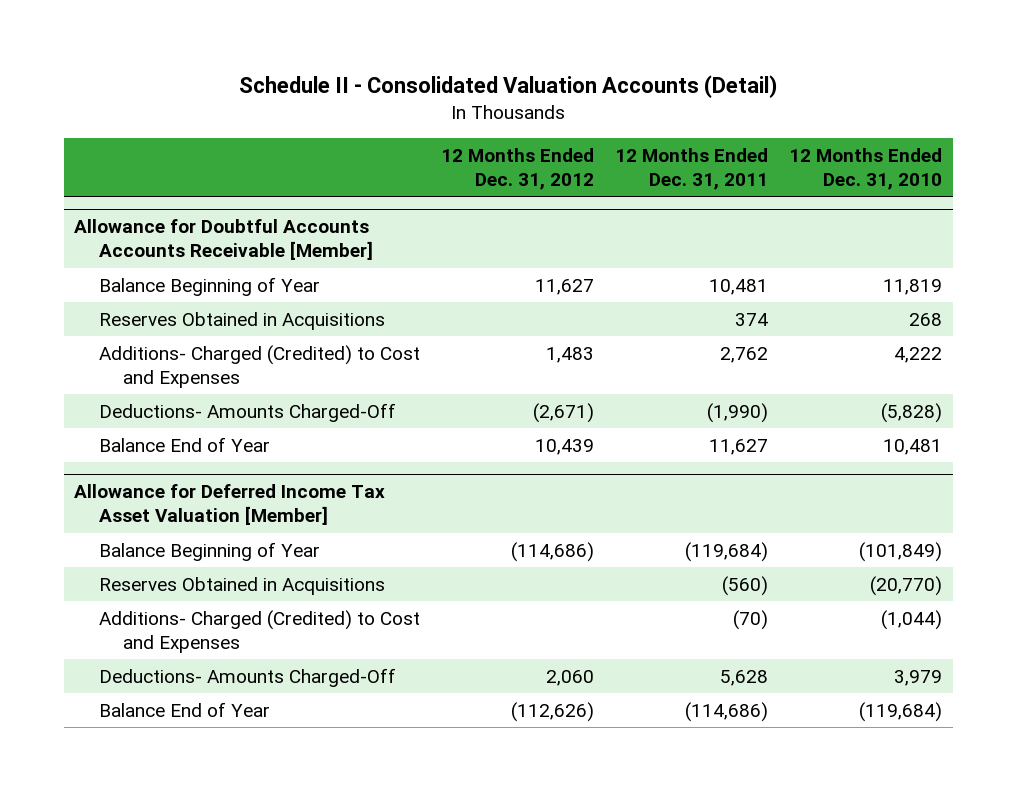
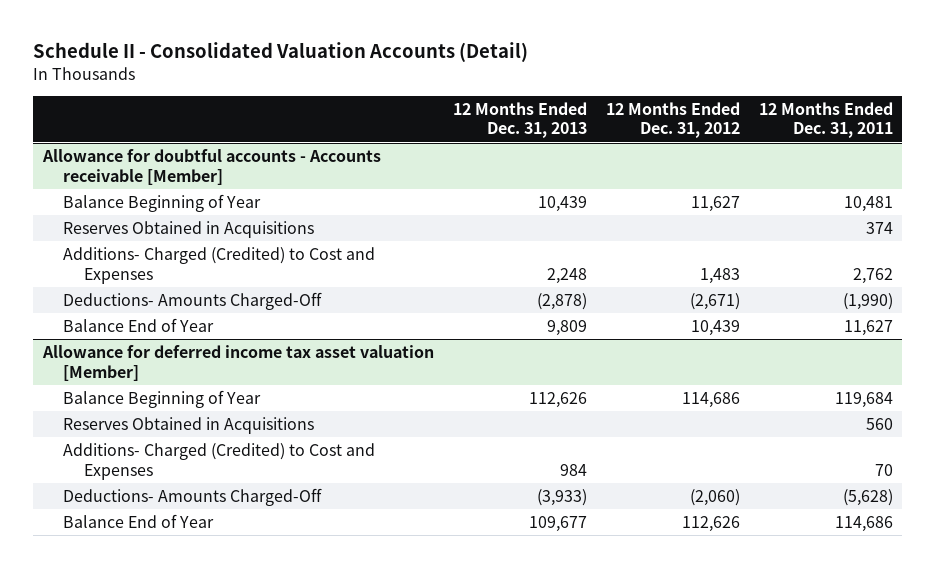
- | 12 Months Ended Dec. 31, 2012 | 12 Months Ended Dec. 31, 2011 | 12 Months Ended Dec. 31, 2010
+ | 12 Months Ended Dec. 31, 2013 | 12 Months Ended Dec. 31, 2012 | 12 Months Ended Dec. 31, 2011
- Allowance for Doubtful Accounts Accounts Receivable [Member]
+ Allowance for doubtful accounts - Accounts receivable [Member]
- Allowance for Deferred Income Tax Asset Valuation [Member]
- Balance Beginning of Year | (114,686) | (119,684) | (101,849)
- Reserves Obtained in Acquisitions | | (560) | (20,770)
- Additions- Charged (Credited) to Cost and Expenses | | (70) | (1,044)
- Deductions- Amounts Charged-Off | 2,060 | 5,628 | 3,979
- Balance End of Year | (112,626) | (114,686) | (119,684)
+ Allowance for deferred income tax asset valuation [Member]
+ Balance Beginning of Year | 112,626 | 114,686 | 119,684
+ Reserves Obtained in Acquisitions | | | 560
+ Additions- Charged (Credited) to Cost and Expenses | 984 | | 70
+ Deductions- Amounts Charged-Off | (3,933) | (2,060) | (5,628)
+ Balance End of Year | 109,677 | 112,626 | 114,686

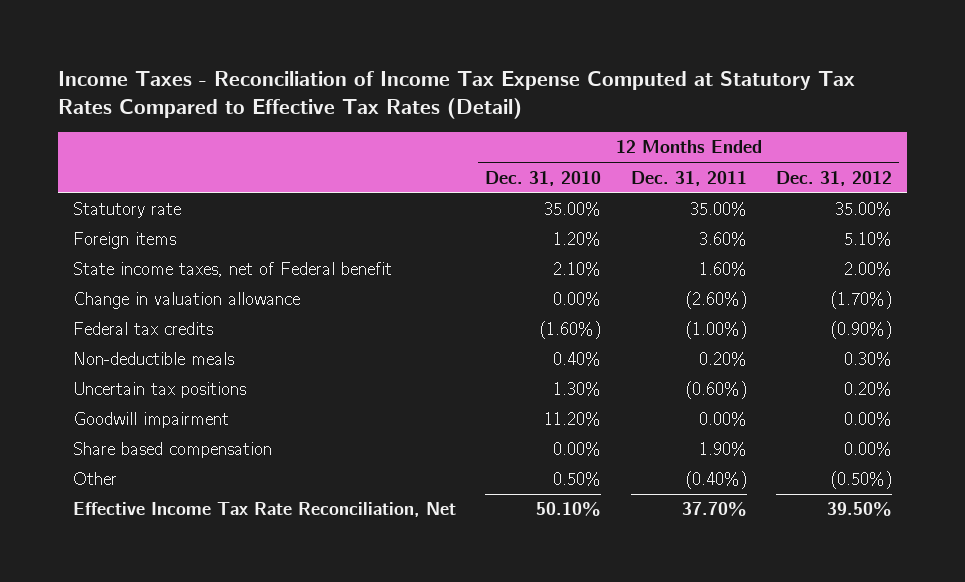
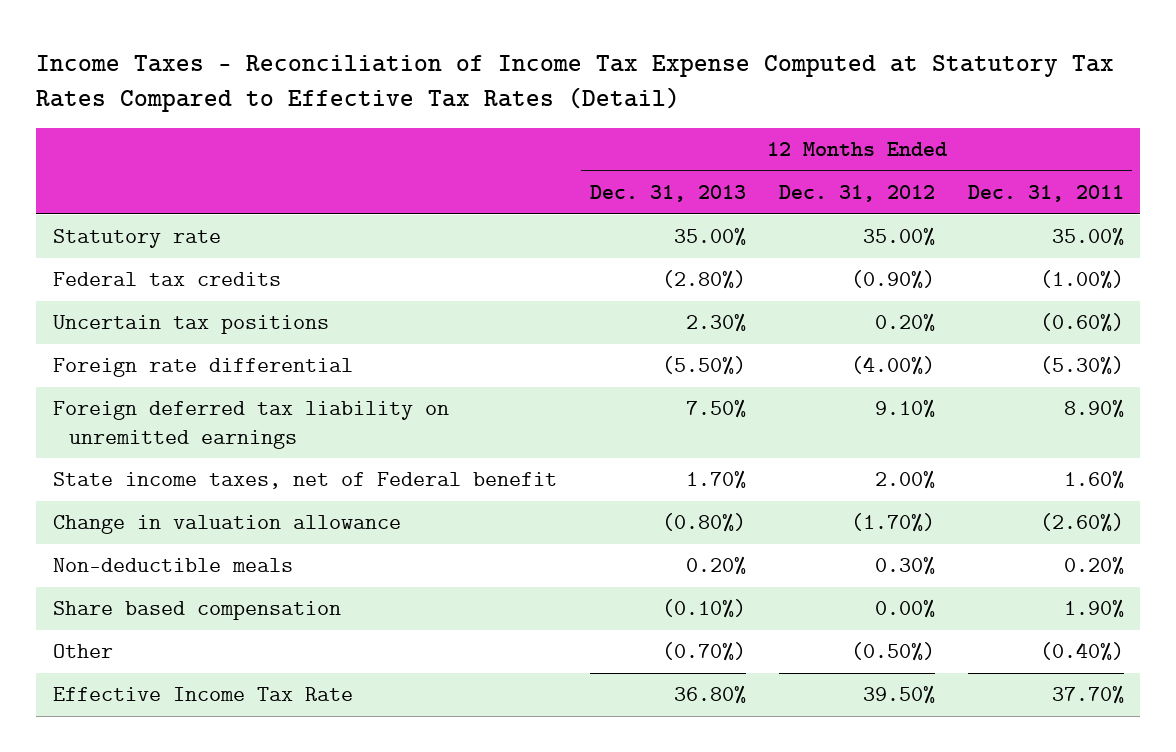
- | 12 Months Ended Dec. 31, 2010 | 12 Months Ended Dec. 31, 2011 | 12 Months Ended Dec. 31, 2012
+ | 12 Months Ended Dec. 31, 2013 | 12 Months Ended Dec. 31, 2012 | 12 Months Ended Dec. 31, 2011
- Foreign items | 1.20% | 3.60% | 5.10%
moved up: Federal tax credits | (2.80%) | (0.90%) | (1.00%)
moved up: Uncertain tax positions | 2.30% | 0.20% | (0.60%)
+ Foreign rate differential | (5.50%) | (4.00%) | (5.30%)
+ Foreign deferred tax liability on unremitted earnings | 7.50% | 9.10% | 8.90%
- Goodwill impairment | 11.20% | 0.00% | 0.00%
- Effective Income Tax Rate Reconciliation, Net | 50.10% | 37.70% | 39.50%
+ Effective Income Tax Rate | 36.80% | 39.50% | 37.70%

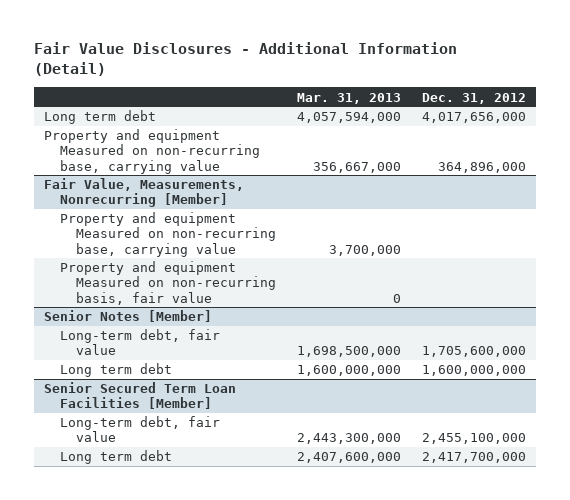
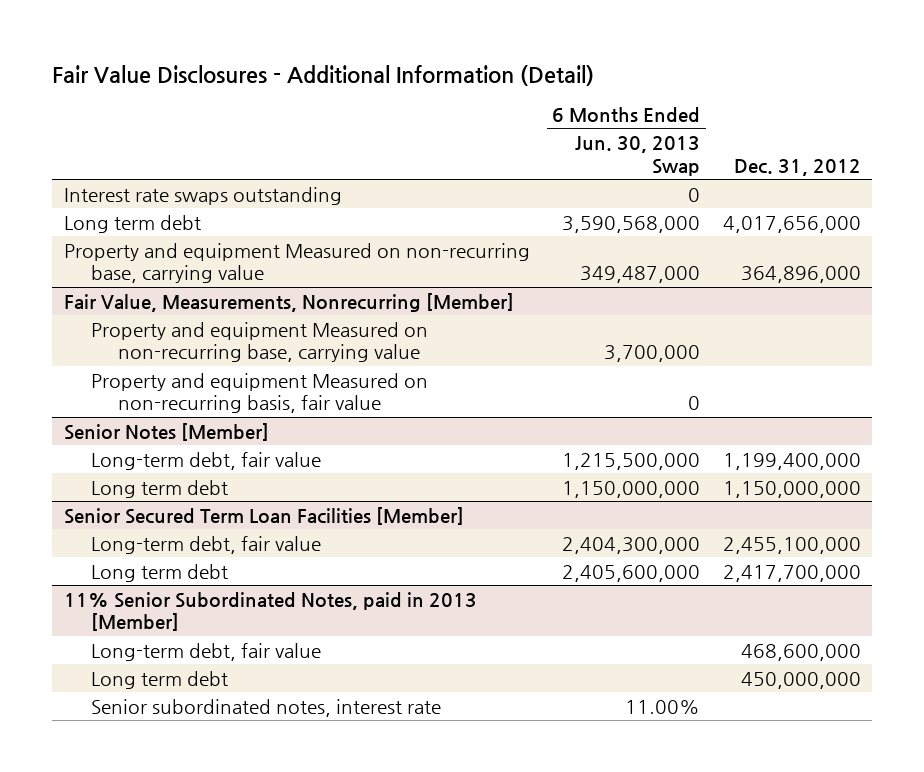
- | Mar. 31, 2013 | Dec. 31, 2012
+ | 6 Months Ended Jun. 30, 2013 Swap | Dec. 31, 2012
+ Interest rate swaps outstanding | 0 |
@ Senior Notes [Member]
- Long-term debt, fair value | 1,698,500,000 | 1,705,600,000
- Long term debt | 1,600,000,000 | 1,600,000,000
+ Long-term debt, fair value | 1,215,500,000 | 1,199,400,000
+ Long term debt | 1,150,000,000 | 1,150,000,000
+ 11% Senior Subordinated Notes, paid in 2013 [Member]
+ Long-term debt, fair value | | 468,600,000
+ Long term debt | | 450,000,000
+ Senior subordinated notes, interest rate | 11.00% |

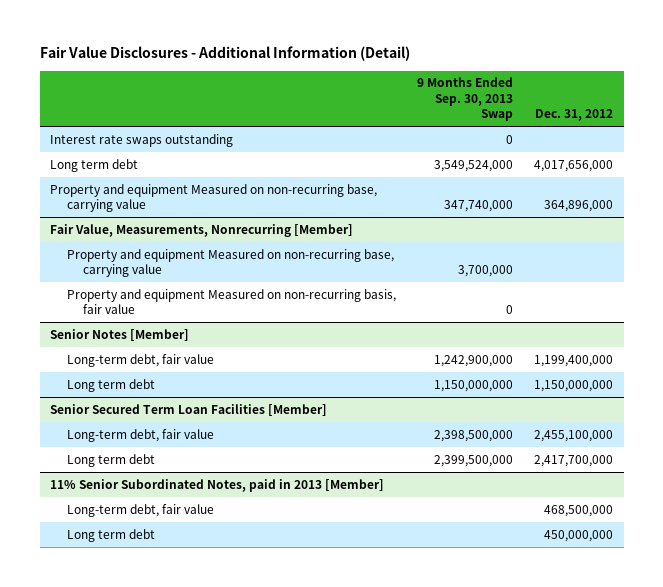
- | 6 Months Ended Jun. 30, 2013 Swap | Dec. 31, 2012
+ | 9 Months Ended Sep. 30, 2013 Swap | Dec. 31, 2012
@ 11% Senior Subordinated Notes, paid in 2013 [Member]
- Long-term debt, fair value | | 468,600,000
+ Long-term debt, fair value | | 468,500,000
- Senior subordinated notes, interest rate | 11.00% |

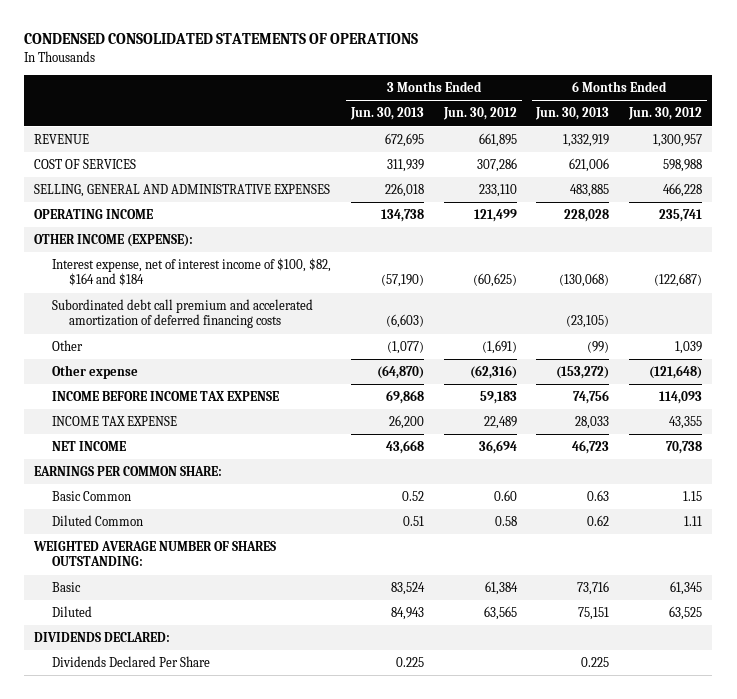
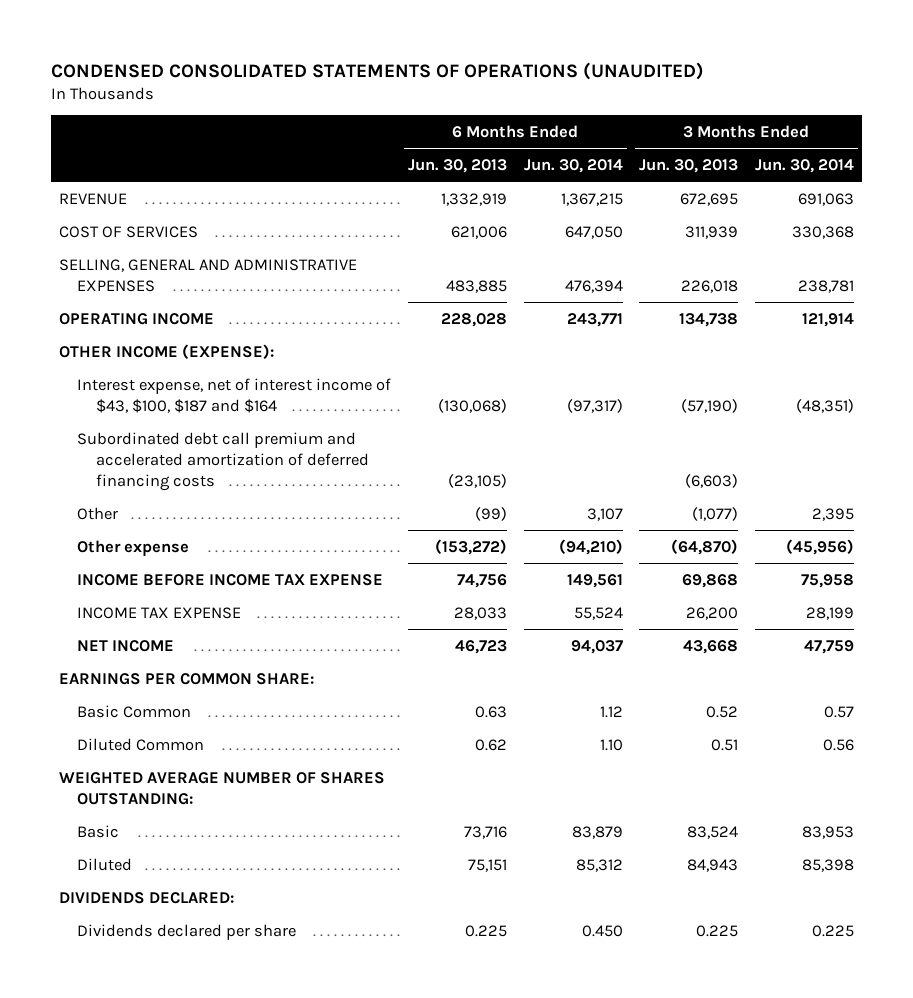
- CONDENSED CONSOLIDATED STATEMENTS OF OPERATIONS
+ CONDENSED CONSOLIDATED STATEMENTS OF OPERATIONS (UNAUDITED)
- | 3 Months Ended Jun. 30, 2013 | 3 Months Ended Jun. 30, 2012 | 6 Months Ended Jun. 30, 2013 | 6 Months Ended Jun. 30, 2012
+ | 6 Months Ended Jun. 30, 2013 | 6 Months Ended Jun. 30, 2014 | 3 Months Ended Jun. 30, 2013 | 3 Months Ended Jun. 30, 2014
- Interest expense, net of interest income of $100, $82, $164 and $184 | (57,190) | (60,625) | (130,068) | (122,687)
+ Interest expense, net of interest income of $43, $100, $187 and $164 | (130,068) | (97,317) | (57,190) | (48,351)
- Dividends Declared Per Share | 0.225 | | 0.225 |
+ Dividends declared per share | 0.225 | 0.450 | 0.225 | 0.225

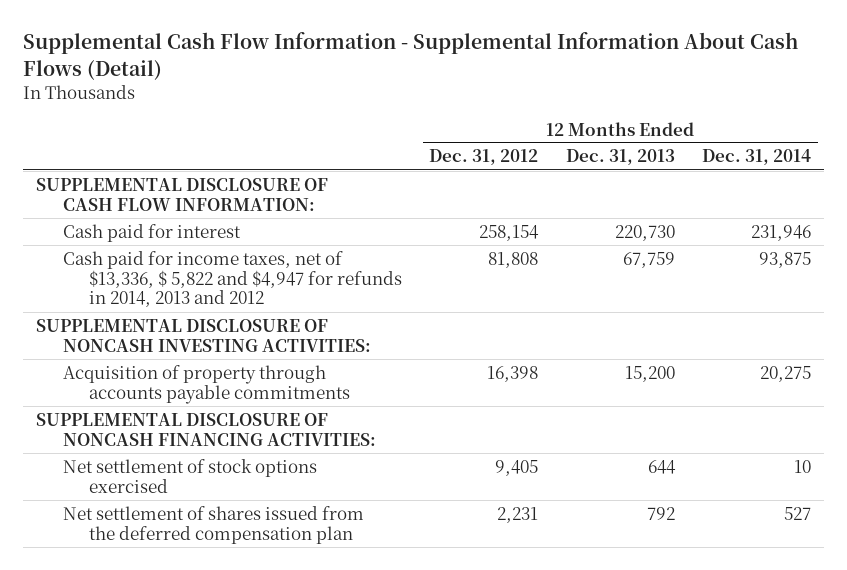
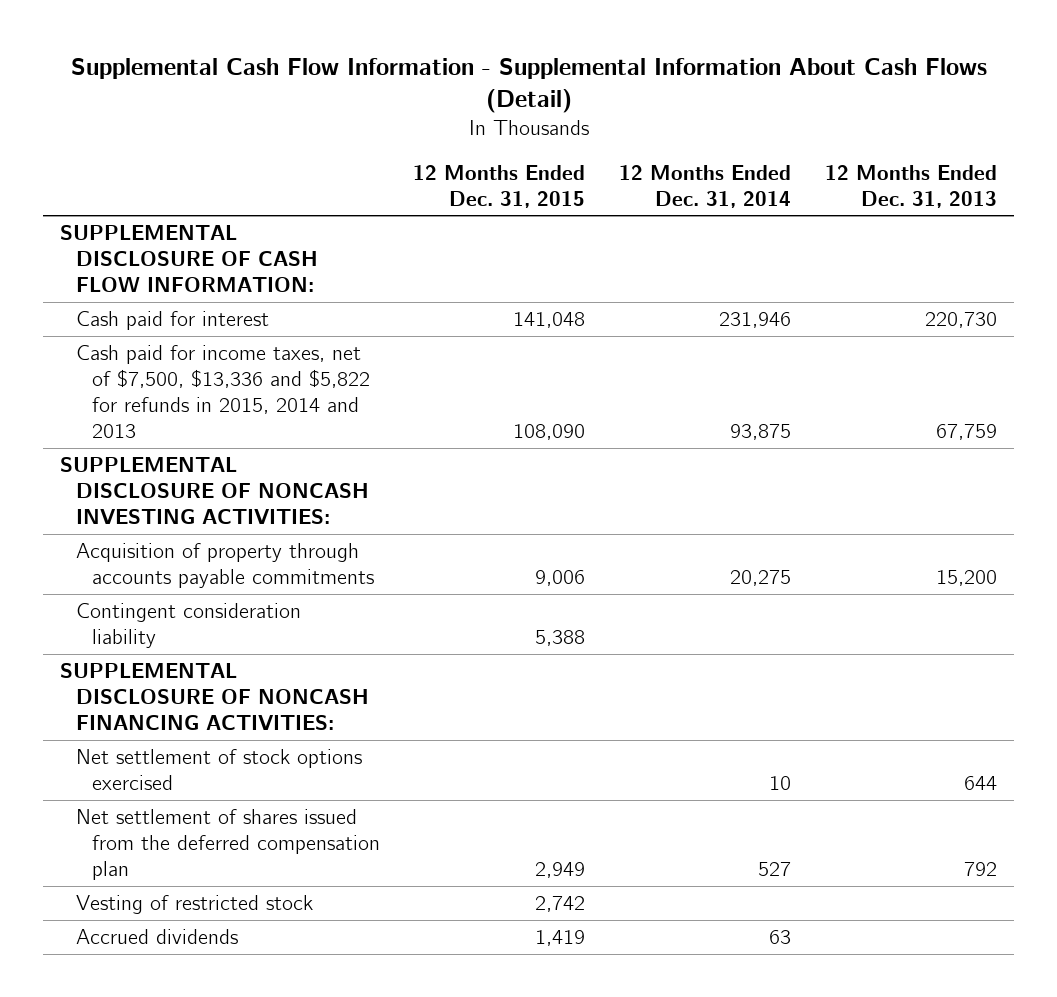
- | 12 Months Ended Dec. 31, 2012 | 12 Months Ended Dec. 31, 2013 | 12 Months Ended Dec. 31, 2014
+ | 12 Months Ended Dec. 31, 2015 | 12 Months Ended Dec. 31, 2014 | 12 Months Ended Dec. 31, 2013
- Cash paid for income taxes, net of $13,336, $ 5,822 and $4,947 for refunds in 2014, 2013 and 2012 | 81,808 | 67,759 | 93,875
+ Cash paid for income taxes, net of $7,500, $13,336 and $5,822 for refunds in 2015, 2014 and 2013 | 108,090 | 93,875 | 67,759
+ Contingent consideration liability | 5,388 | |
+ Vesting of restricted stock | 2,742 | |
+ Accrued dividends | 1,419 | 63 |

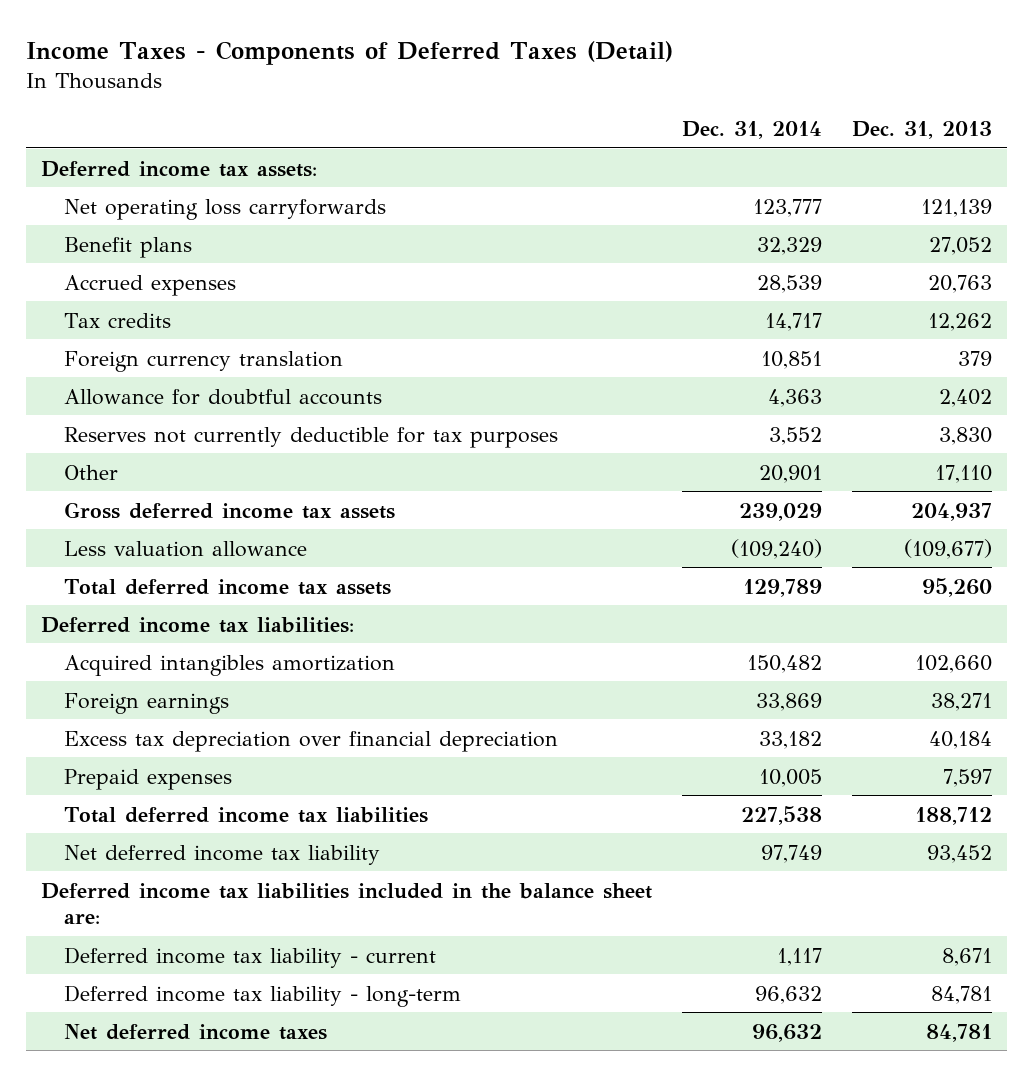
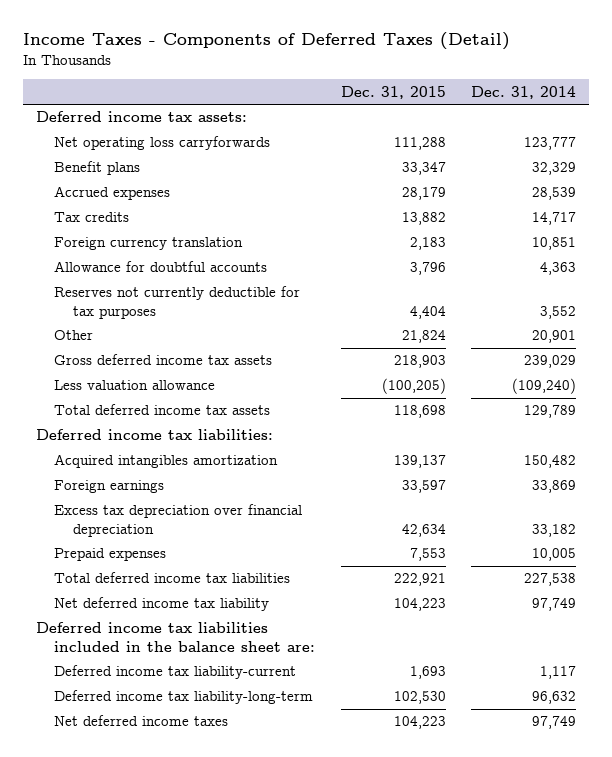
- | Dec. 31, 2014 | Dec. 31, 2013
+ | Dec. 31, 2015 | Dec. 31, 2014
- Deferred income tax liability - current | 1,117 | 8,671
- Deferred income tax liability - long-term | 96,632 | 84,781
- Net deferred income taxes | 96,632 | 84,781
+ Deferred income tax liability-current | 1,693 | 1,117
+ Deferred income tax liability-long-term | 102,530 | 96,632
+ Net deferred income taxes | 104,223 | 97,749

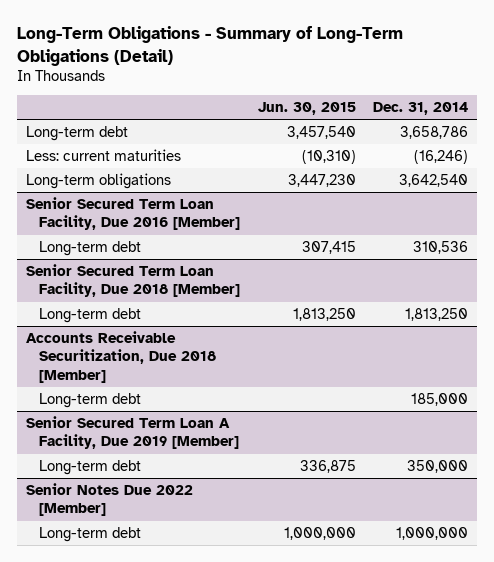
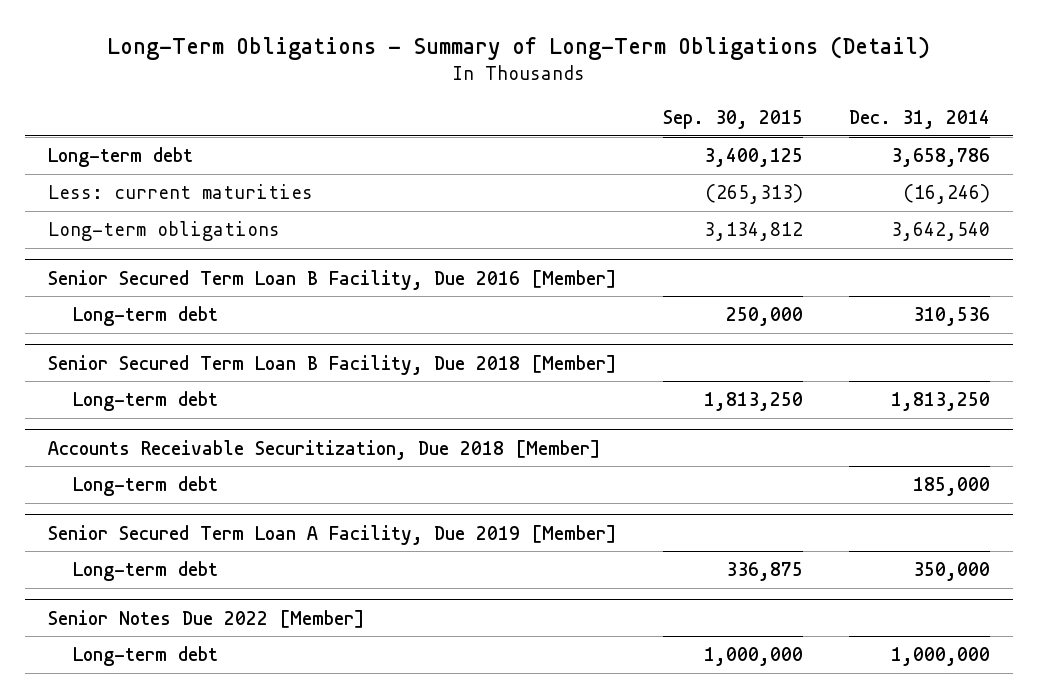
- | Jun. 30, 2015 | Dec. 31, 2014
+ | Sep. 30, 2015 | Dec. 31, 2014
- Senior Secured Term Loan Facility, Due 2016 [Member]
+ Senior Secured Term Loan B Facility, Due 2016 [Member]
- Senior Secured Term Loan Facility, Due 2018 [Member]
+ Senior Secured Term Loan B Facility, Due 2018 [Member]

